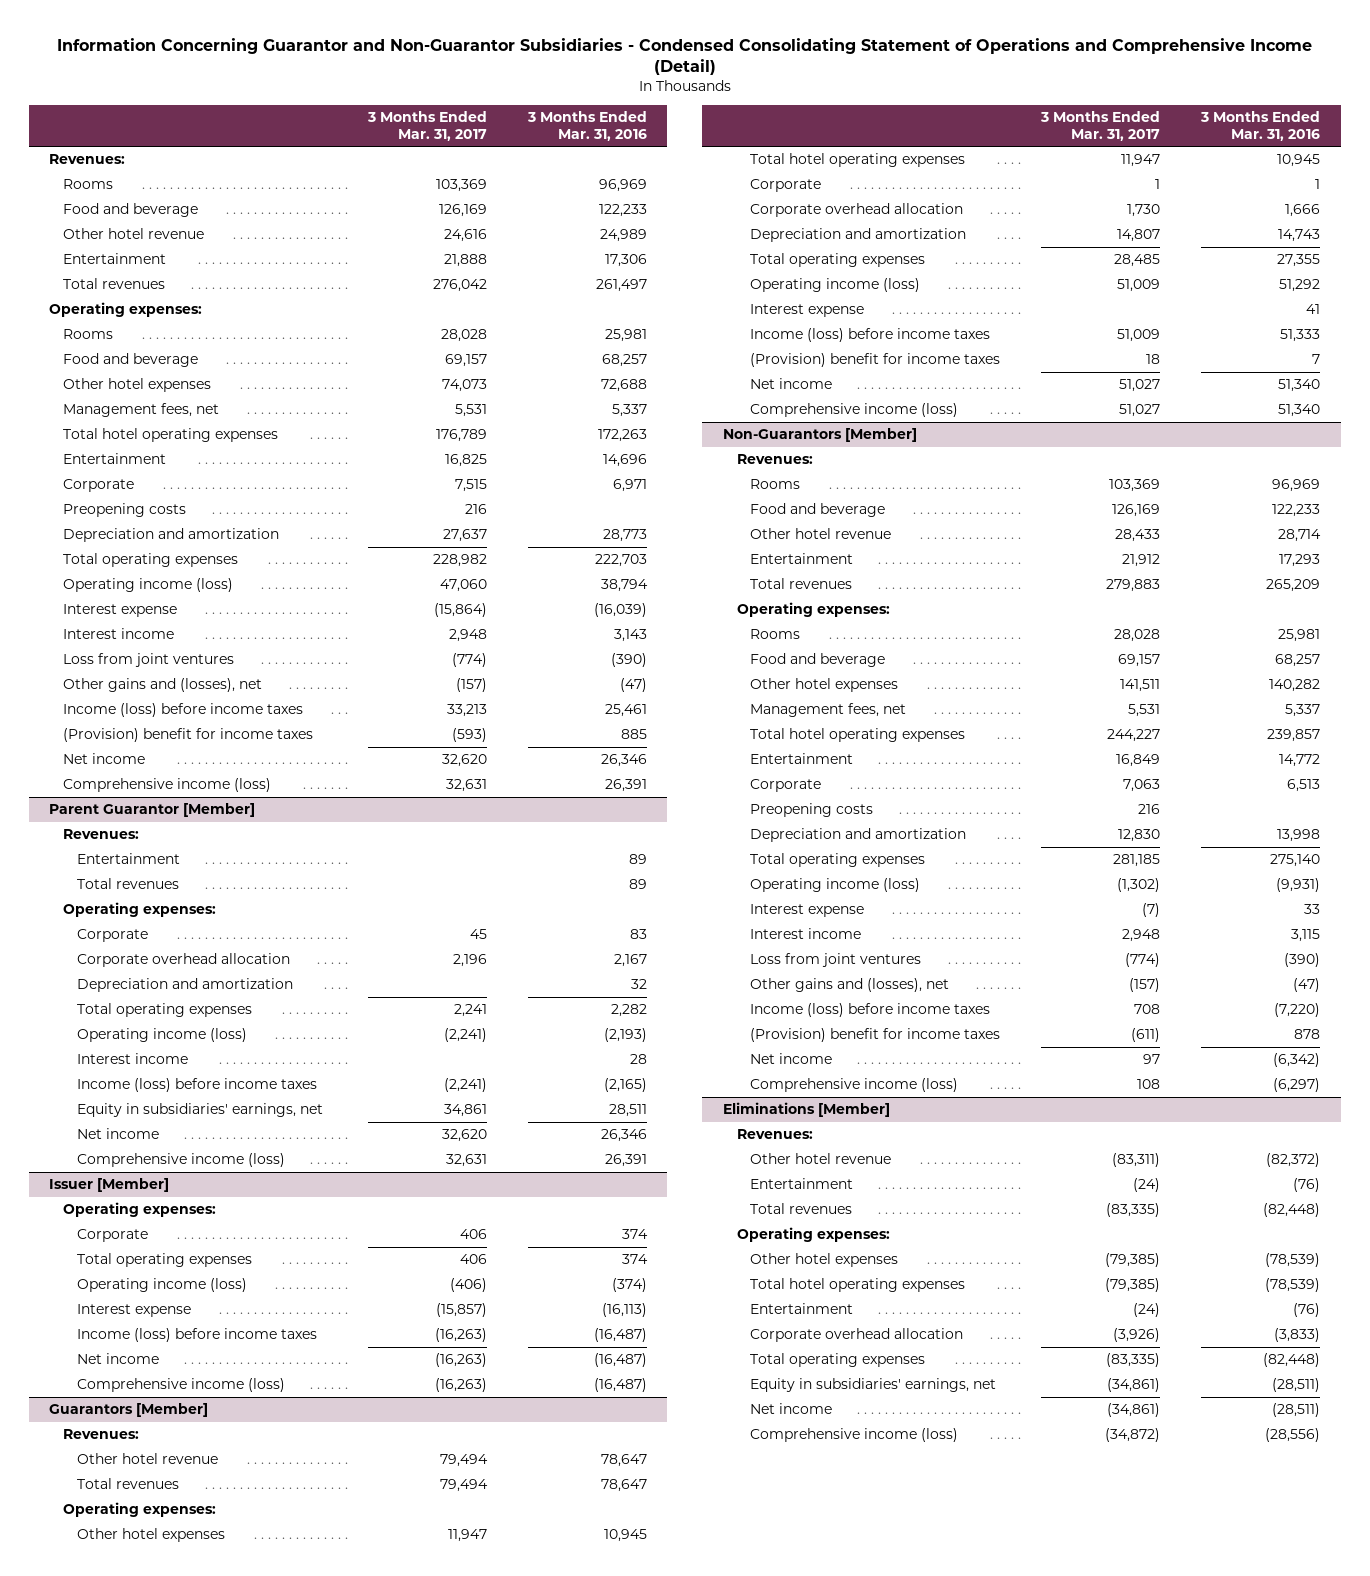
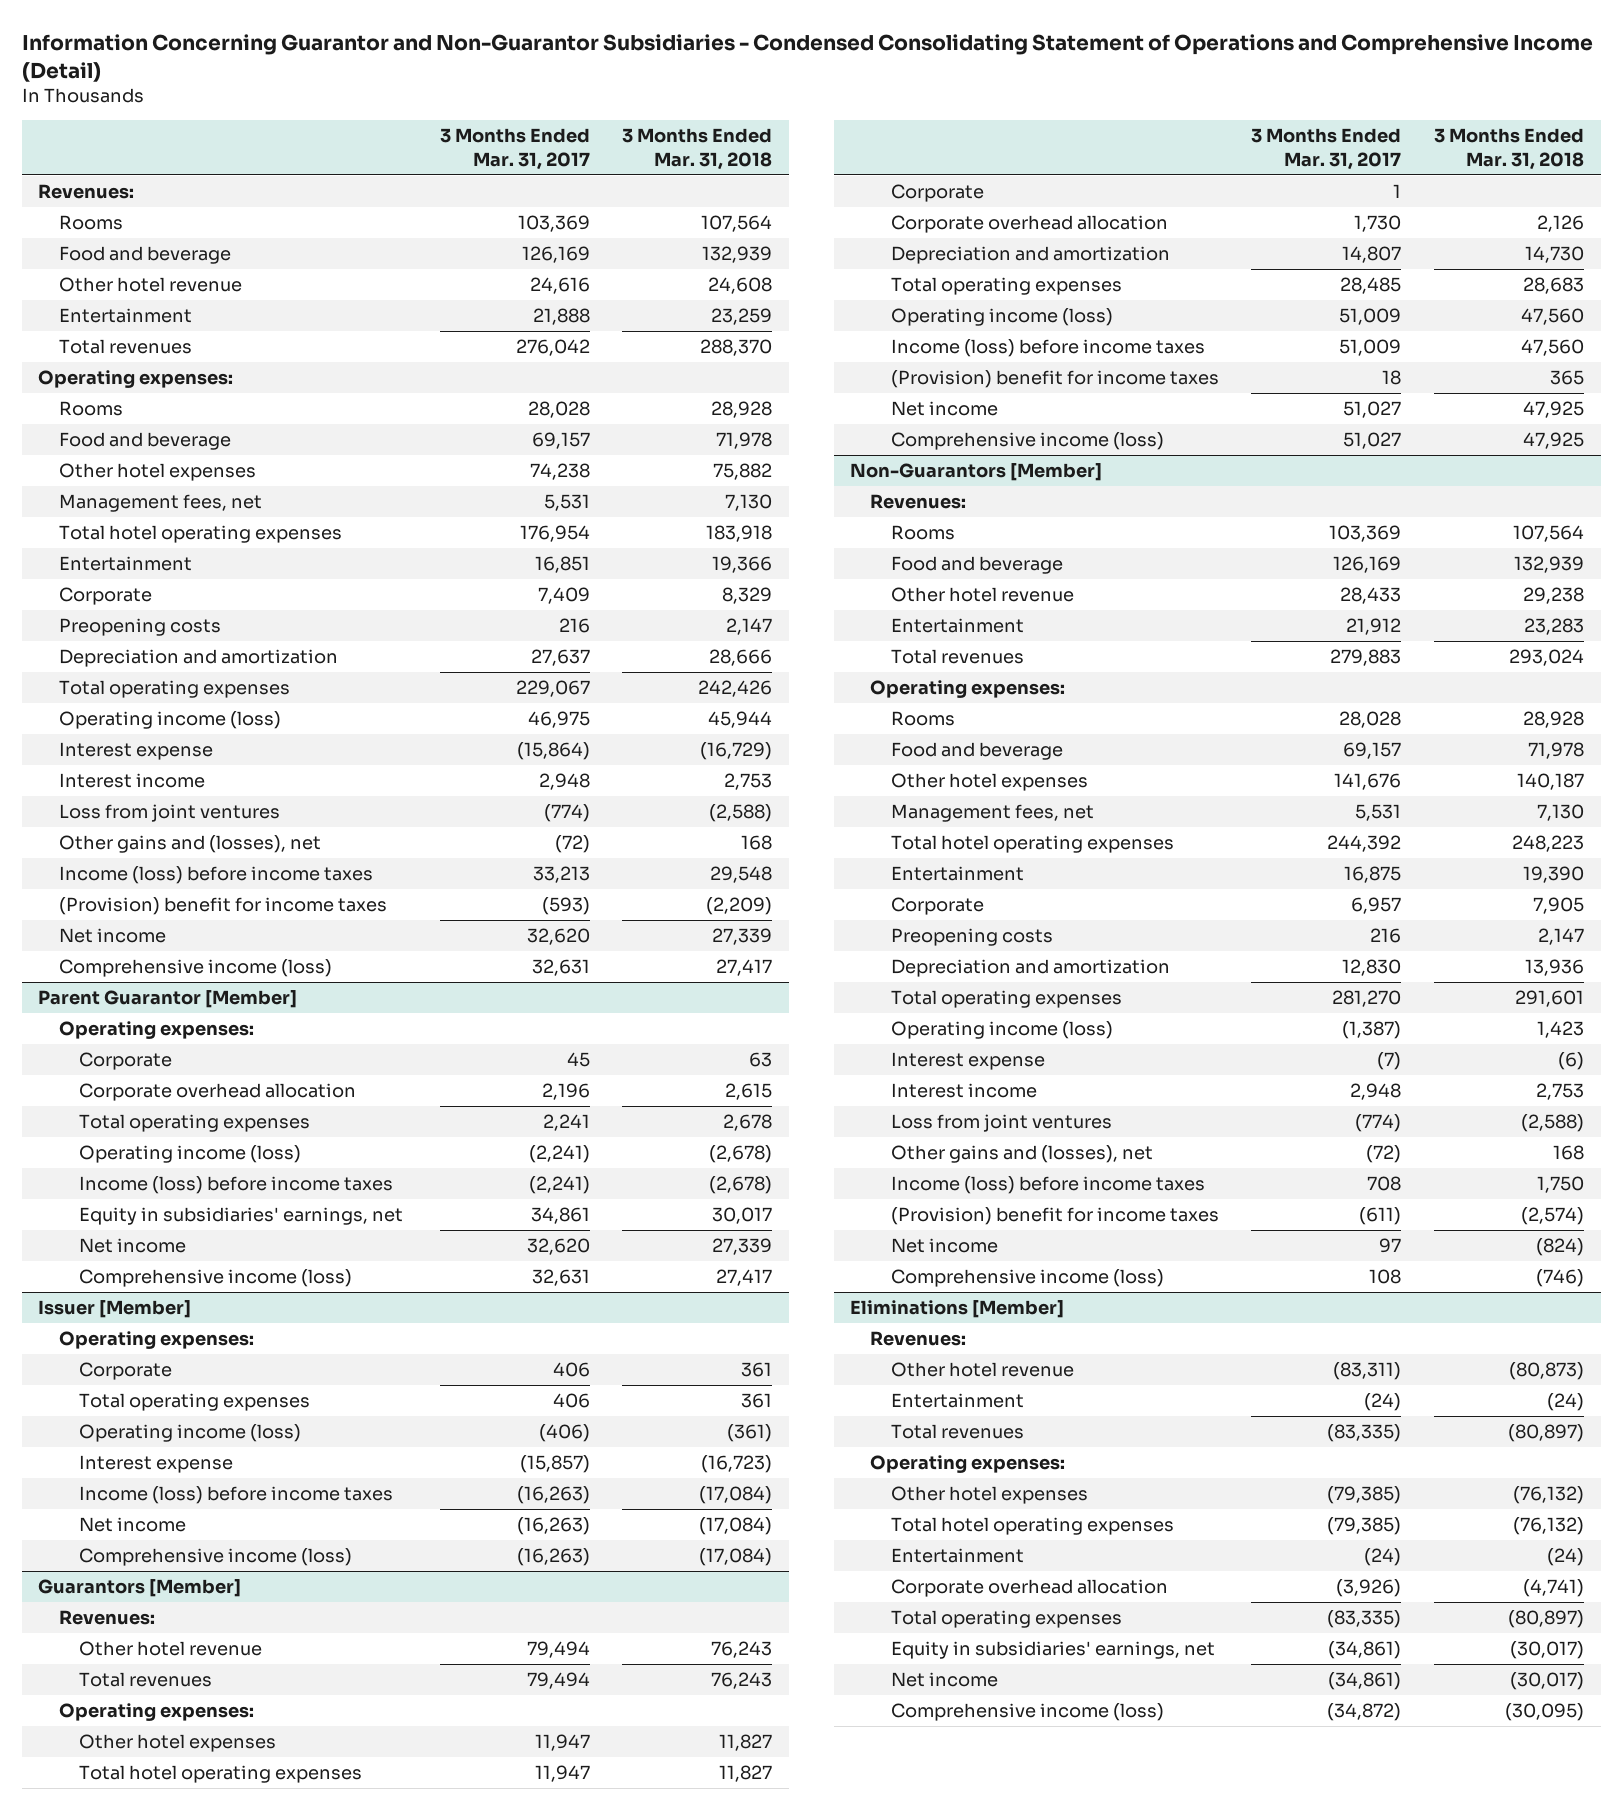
- | 3 Months Ended Mar. 31, 2017 | 3 Months Ended Mar. 31, 2016
+ | 3 Months Ended Mar. 31, 2017 | 3 Months Ended Mar. 31, 2018
- Other hotel expenses | 74,073 | 72,688
+ Other hotel expenses | 74,238 | 75,882
- Total hotel operating expenses | 176,789 | 172,263
- Entertainment | 16,825 | 14,696
- Corporate | 7,515 | 6,971
+ Total hotel operating expenses | 176,954 | 183,918
+ Entertainment | 16,851 | 19,366
+ Corporate | 7,409 | 8,329
- Total operating expenses | 228,982 | 222,703
- Operating income (loss) | 47,060 | 38,794
+ Total operating expenses | 229,067 | 242,426
+ Operating income (loss) | 46,975 | 45,944
- Other gains and (losses), net | (157) | (47)
+ Other gains and (losses), net | (72) | 168
@ Parent Guarantor [Member]
- Revenues:
- Entertainment | | 89
- Total revenues | | 89
- Depreciation and amortization | | 32
- Interest income | | 28
@ Guarantors [Member]
- Interest expense | | 41
@ Non-Guarantors [Member]
- Other hotel expenses | 141,511 | 140,282
+ Other hotel expenses | 141,676 | 140,187
- Total hotel operating expenses | 244,227 | 239,857
- Entertainment | 16,849 | 14,772
- Corporate | 7,063 | 6,513
+ Total hotel operating expenses | 244,392 | 248,223
+ Entertainment | 16,875 | 19,390
+ Corporate | 6,957 | 7,905
- Total operating expenses | 281,185 | 275,140
- Operating income (loss) | (1,302) | (9,931)
+ Total operating expenses | 281,270 | 291,601
+ Operating income (loss) | (1,387) | 1,423
- Other gains and (losses), net | (157) | (47)
+ Other gains and (losses), net | (72) | 168

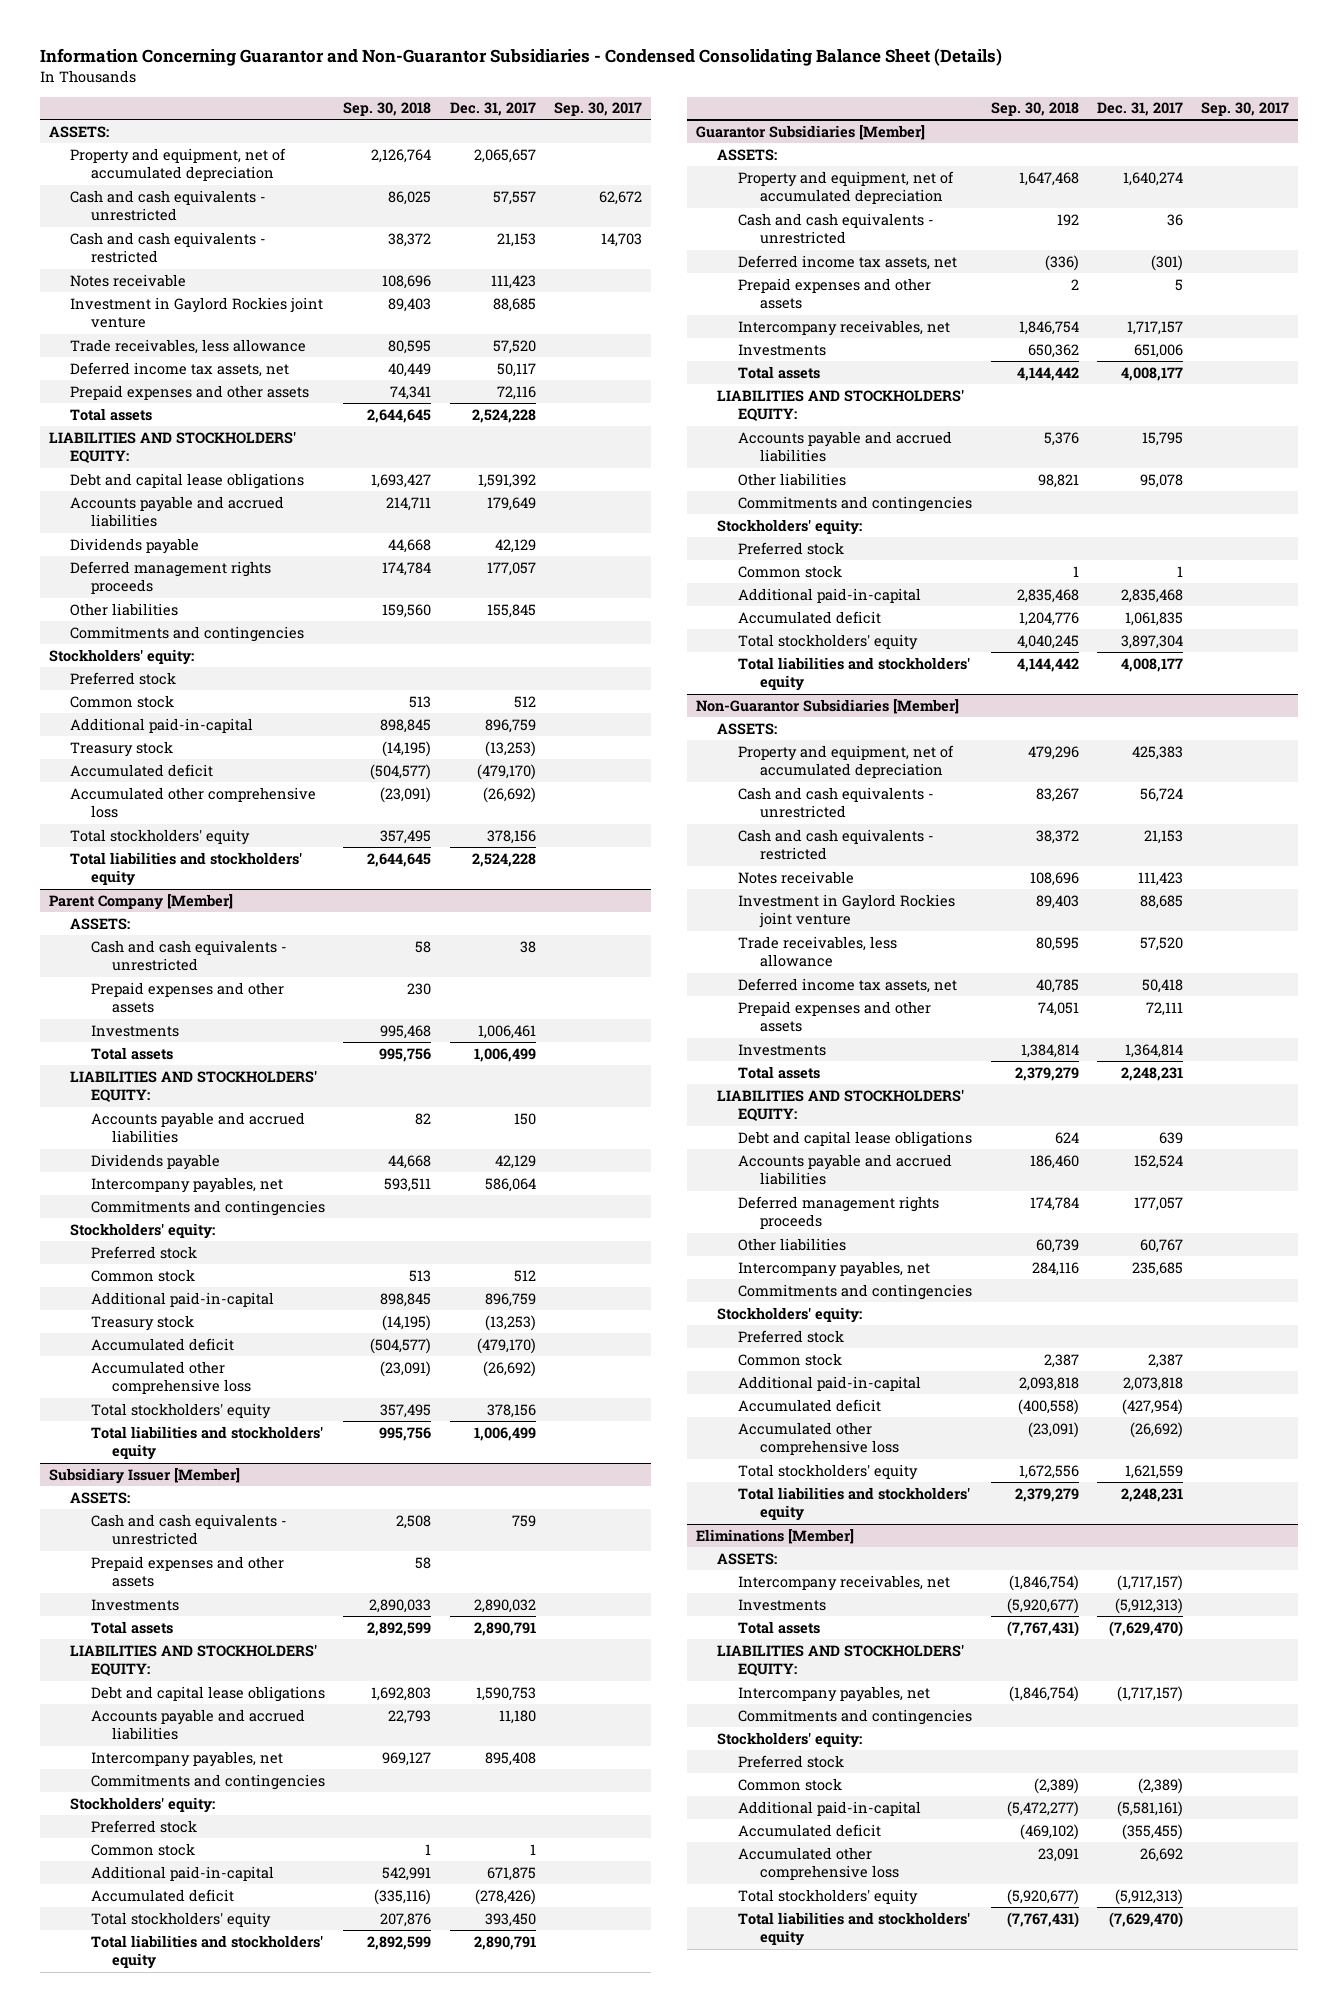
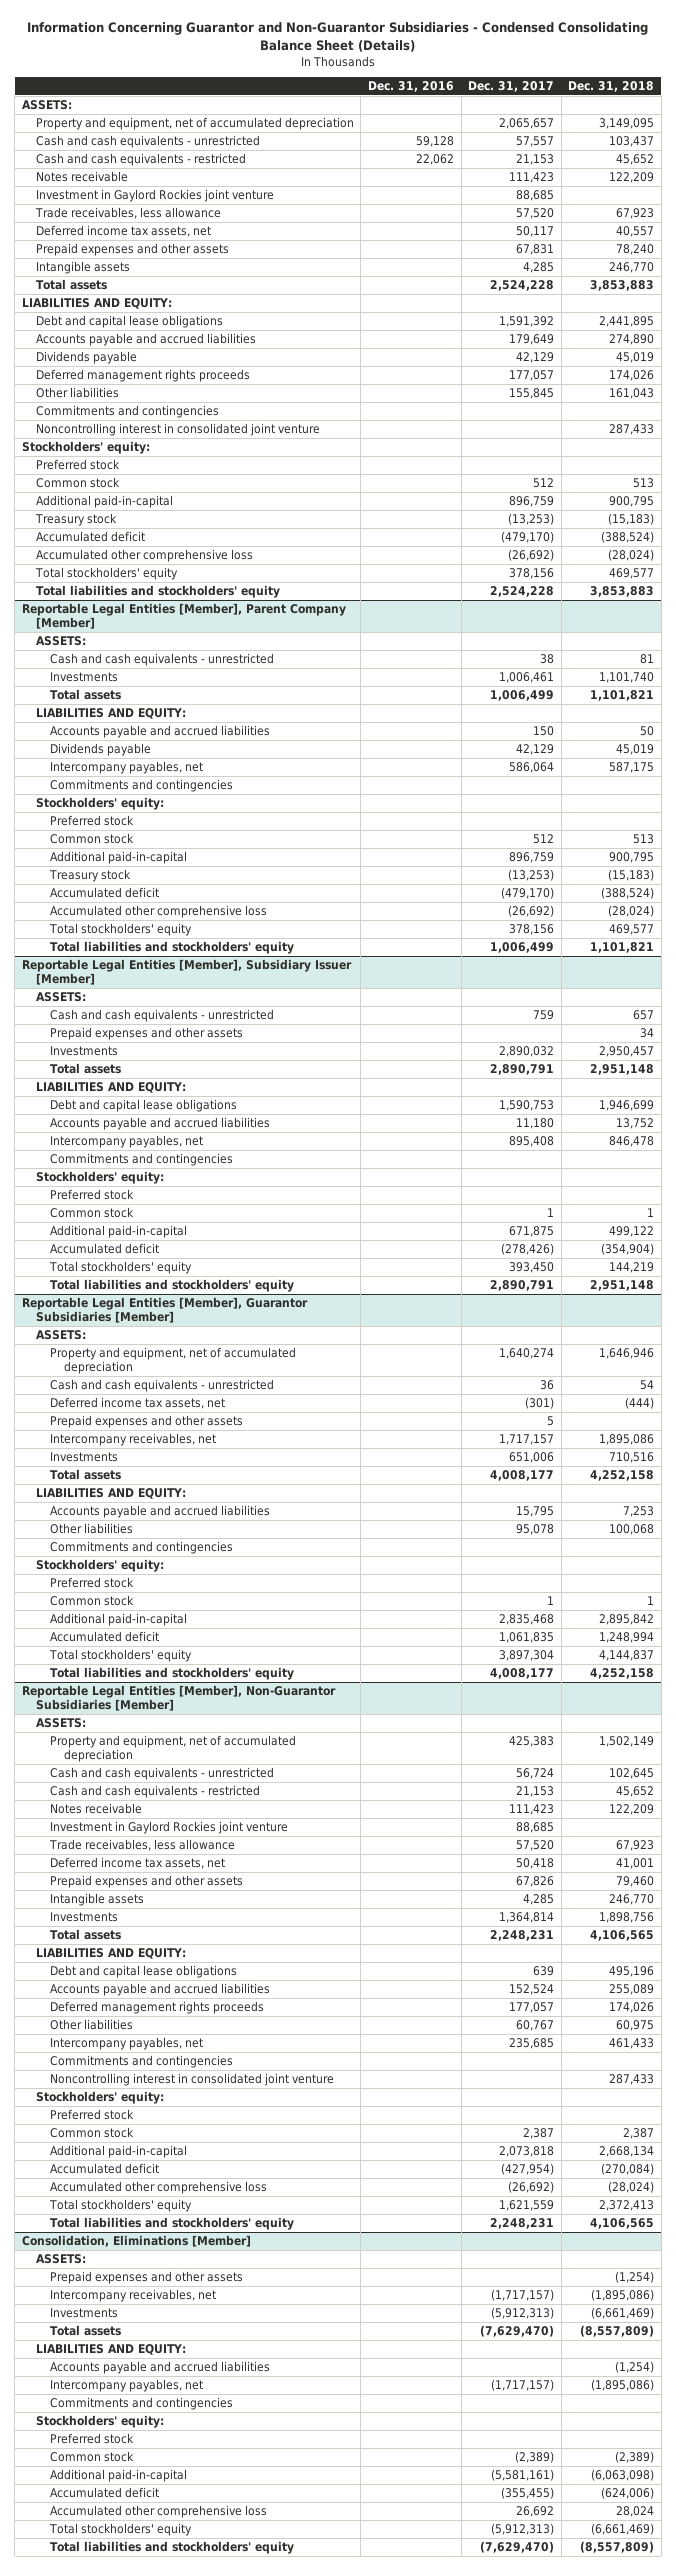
- | Sep. 30, 2018 | Dec. 31, 2017 | Sep. 30, 2017
+ | Dec. 31, 2016 | Dec. 31, 2017 | Dec. 31, 2018
- Prepaid expenses and other assets | 74,341 | 72,116 |
+ Prepaid expenses and other assets | | 67,831 | 78,240
+ Intangible assets | | 4,285 | 246,770
- LIABILITIES AND STOCKHOLDERS' EQUITY:
+ LIABILITIES AND EQUITY:
+ Noncontrolling interest in consolidated joint venture | | | 287,433
- Parent Company [Member]
+ Reportable Legal Entities [Member], Parent Company [Member]
- Prepaid expenses and other assets | 230 | |
- LIABILITIES AND STOCKHOLDERS' EQUITY:
+ LIABILITIES AND EQUITY:
- Subsidiary Issuer [Member]
+ Reportable Legal Entities [Member], Subsidiary Issuer [Member]
- LIABILITIES AND STOCKHOLDERS' EQUITY:
+ LIABILITIES AND EQUITY:
- Guarantor Subsidiaries [Member]
+ Reportable Legal Entities [Member], Guarantor Subsidiaries [Member]
- LIABILITIES AND STOCKHOLDERS' EQUITY:
+ LIABILITIES AND EQUITY:
- Non-Guarantor Subsidiaries [Member]
+ Reportable Legal Entities [Member], Non-Guarantor Subsidiaries [Member]
- Prepaid expenses and other assets | 74,051 | 72,111 |
+ Prepaid expenses and other assets | | 67,826 | 79,460
+ Intangible assets | | 4,285 | 246,770
- LIABILITIES AND STOCKHOLDERS' EQUITY:
+ LIABILITIES AND EQUITY:
+ Noncontrolling interest in consolidated joint venture | | | 287,433
- Eliminations [Member]
+ Consolidation, Eliminations [Member]
+ Prepaid expenses and other assets | | | (1,254)
- LIABILITIES AND STOCKHOLDERS' EQUITY:
+ LIABILITIES AND EQUITY:
+ Accounts payable and accrued liabilities | | | (1,254)

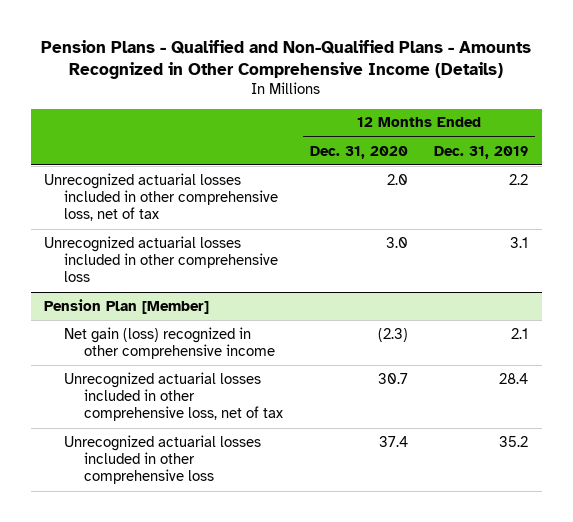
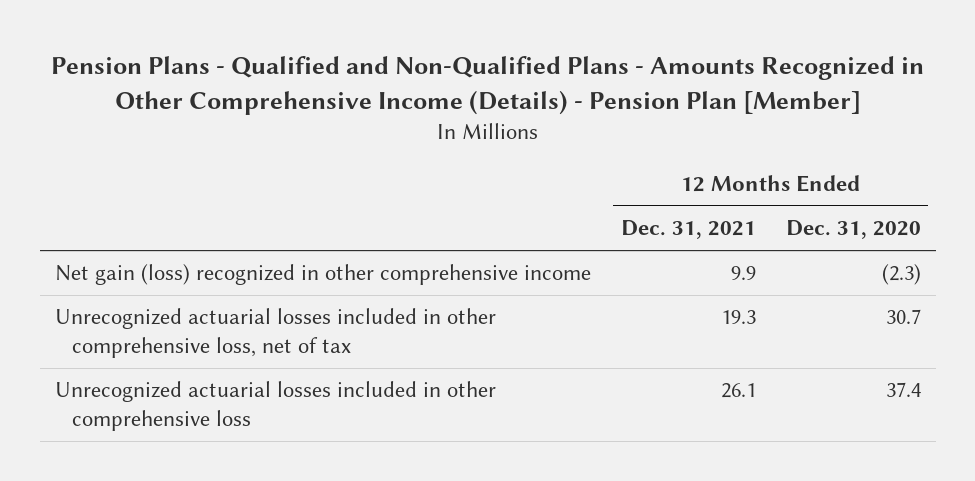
- Pension Plans - Qualified and Non-Qualified Plans - Amounts Recognized in Other Comprehensive Income (Details)
+ Pension Plans - Qualified and Non-Qualified Plans - Amounts Recognized in Other Comprehensive Income (Details) - Pension Plan [Member]
- | 12 Months Ended Dec. 31, 2020 | 12 Months Ended Dec. 31, 2019
+ | 12 Months Ended Dec. 31, 2021 | 12 Months Ended Dec. 31, 2020
- Unrecognized actuarial losses included in other comprehensive loss, net of tax | 2.0 | 2.2
- Unrecognized actuarial losses included in other comprehensive loss | 3.0 | 3.1
- Pension Plan [Member]

